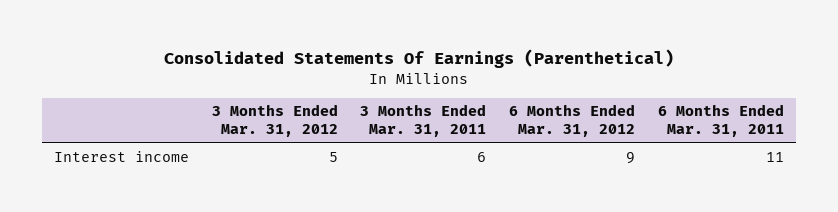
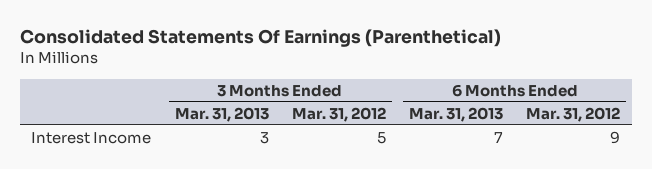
- | 3 Months Ended Mar. 31, 2012 | 3 Months Ended Mar. 31, 2011 | 6 Months Ended Mar. 31, 2012 | 6 Months Ended Mar. 31, 2011
+ | 3 Months Ended Mar. 31, 2013 | 3 Months Ended Mar. 31, 2012 | 6 Months Ended Mar. 31, 2013 | 6 Months Ended Mar. 31, 2012
- Interest income | 5 | 6 | 9 | 11
+ Interest Income | 3 | 5 | 7 | 9

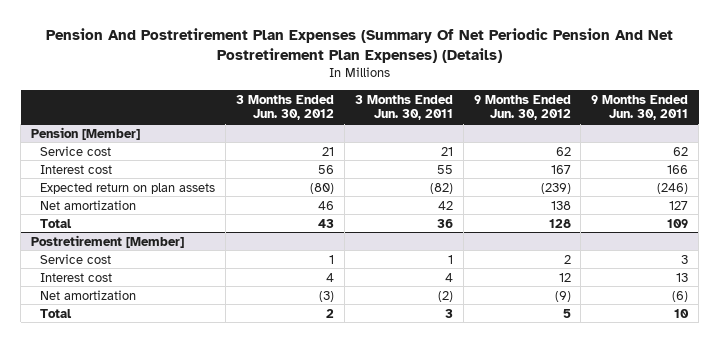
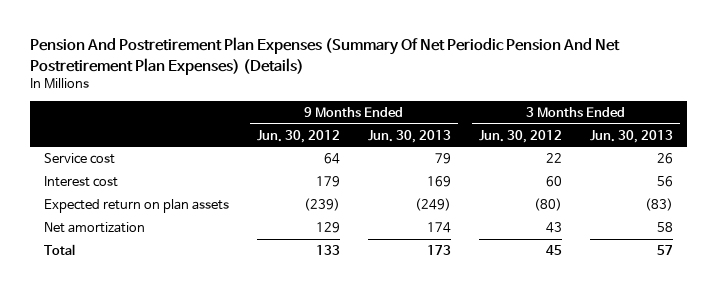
- | 3 Months Ended Jun. 30, 2012 | 3 Months Ended Jun. 30, 2011 | 9 Months Ended Jun. 30, 2012 | 9 Months Ended Jun. 30, 2011
+ | 9 Months Ended Jun. 30, 2012 | 9 Months Ended Jun. 30, 2013 | 3 Months Ended Jun. 30, 2012 | 3 Months Ended Jun. 30, 2013
- Pension [Member]
- Service cost | 21 | 21 | 62 | 62
- Interest cost | 56 | 55 | 167 | 166
+ Service cost | 64 | 79 | 22 | 26
+ Interest cost | 179 | 169 | 60 | 56
- Net amortization | 46 | 42 | 138 | 127
- Total | 43 | 36 | 128 | 109
- Postretirement [Member]
- Service cost | 1 | 1 | 2 | 3
- Interest cost | 4 | 4 | 12 | 13
- Net amortization | (3) | (2) | (9) | (6)
- Total | 2 | 3 | 5 | 10
+ Net amortization | 129 | 174 | 43 | 58
+ Total | 133 | 173 | 45 | 57

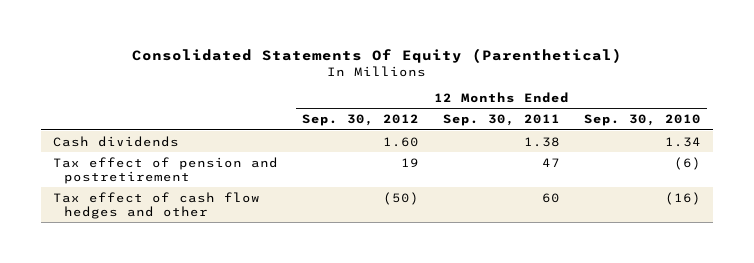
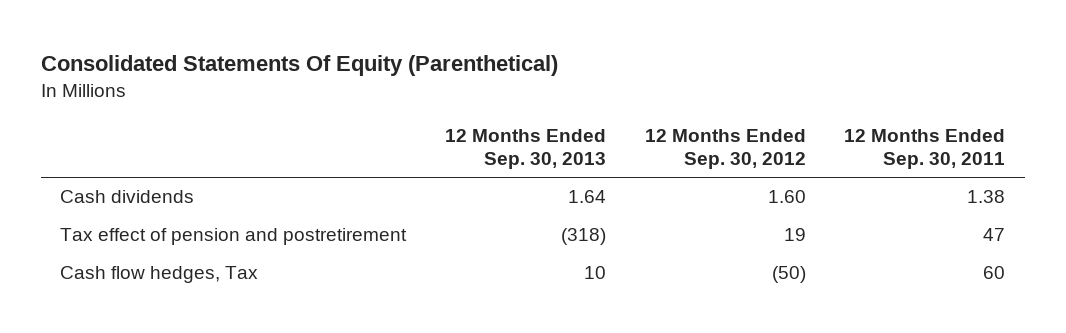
- | 12 Months Ended Sep. 30, 2012 | 12 Months Ended Sep. 30, 2011 | 12 Months Ended Sep. 30, 2010
+ | 12 Months Ended Sep. 30, 2013 | 12 Months Ended Sep. 30, 2012 | 12 Months Ended Sep. 30, 2011
- Tax effect of cash flow hedges and other | (50) | 60 | (16)
+ Cash flow hedges, Tax | 10 | (50) | 60

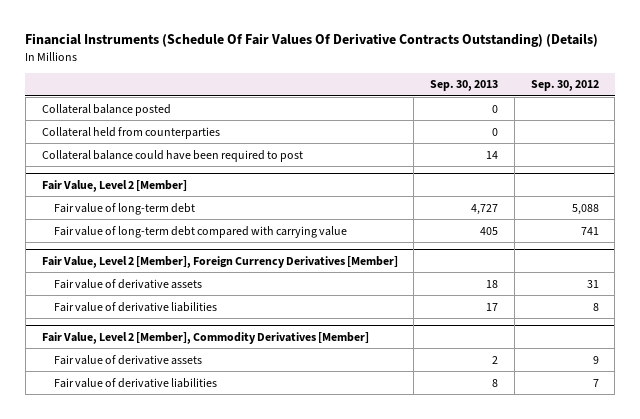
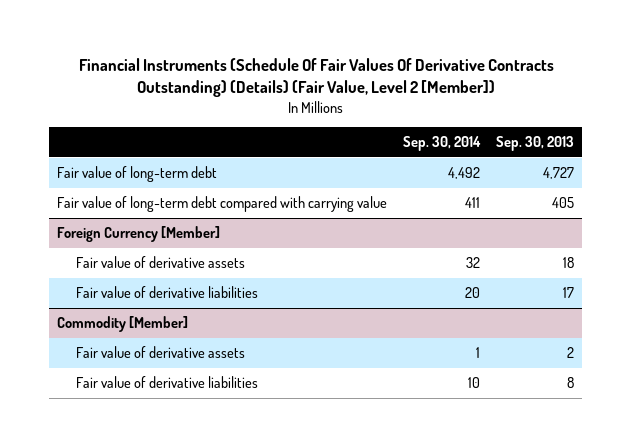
- Financial Instruments (Schedule Of Fair Values Of Derivative Contracts Outstanding) (Details)
+ Financial Instruments (Schedule Of Fair Values Of Derivative Contracts Outstanding) (Details) (Fair Value, Level 2 [Member])
- | Sep. 30, 2013 | Sep. 30, 2012
+ | Sep. 30, 2014 | Sep. 30, 2013
- Collateral balance posted | 0 |
- Collateral held from counterparties | 0 |
- Collateral balance could have been required to post | 14 |
- Fair Value, Level 2 [Member]
- Fair Value, Level 2 [Member], Foreign Currency Derivatives [Member]
+ Foreign Currency [Member]
- Fair Value, Level 2 [Member], Commodity Derivatives [Member]
+ Commodity [Member]

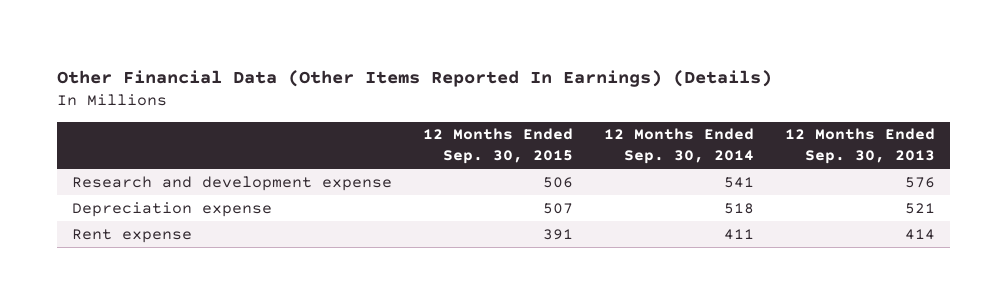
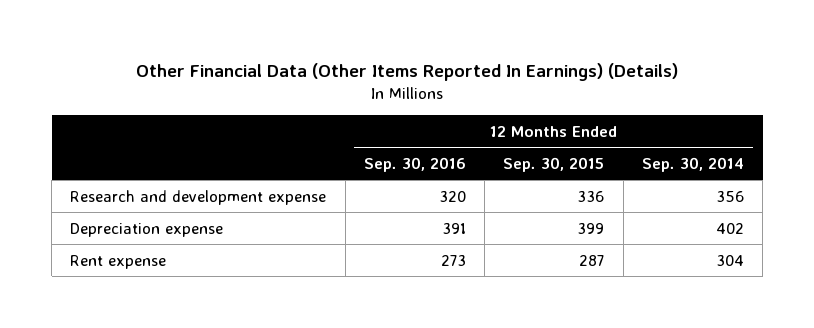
- | 12 Months Ended Sep. 30, 2015 | 12 Months Ended Sep. 30, 2014 | 12 Months Ended Sep. 30, 2013
+ | 12 Months Ended Sep. 30, 2016 | 12 Months Ended Sep. 30, 2015 | 12 Months Ended Sep. 30, 2014
- Research and development expense | 506 | 541 | 576
- Depreciation expense | 507 | 518 | 521
- Rent expense | 391 | 411 | 414
+ Research and development expense | 320 | 336 | 356
+ Depreciation expense | 391 | 399 | 402
+ Rent expense | 273 | 287 | 304

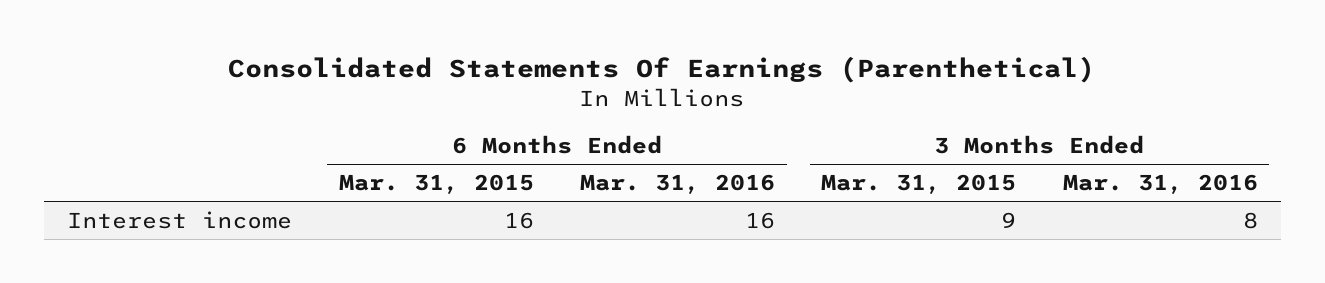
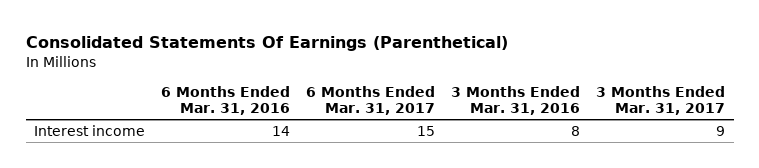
- | 6 Months Ended Mar. 31, 2015 | 6 Months Ended Mar. 31, 2016 | 3 Months Ended Mar. 31, 2015 | 3 Months Ended Mar. 31, 2016
+ | 6 Months Ended Mar. 31, 2016 | 6 Months Ended Mar. 31, 2017 | 3 Months Ended Mar. 31, 2016 | 3 Months Ended Mar. 31, 2017
- Interest income | 16 | 16 | 9 | 8
+ Interest income | 14 | 15 | 8 | 9

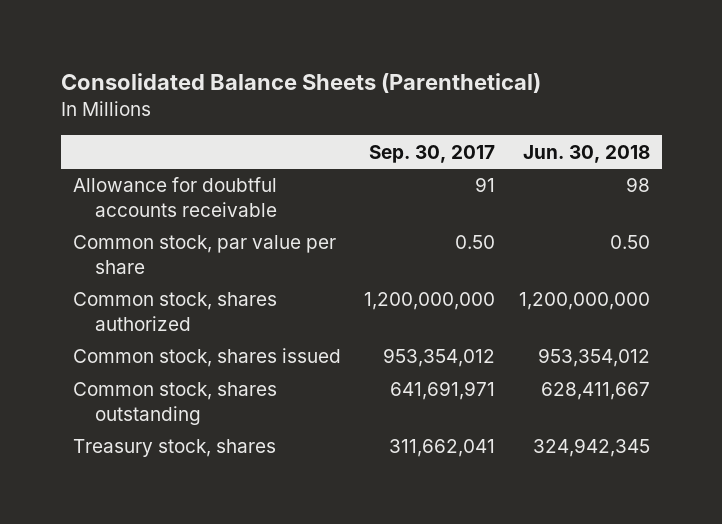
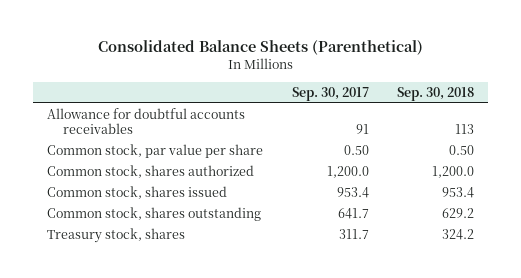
- | Sep. 30, 2017 | Jun. 30, 2018
+ | Sep. 30, 2017 | Sep. 30, 2018
- Allowance for doubtful accounts receivable | 91 | 98
+ Allowance for doubtful accounts receivables | 91 | 113
- Common stock, shares authorized | 1,200,000,000 | 1,200,000,000
- Common stock, shares issued | 953,354,012 | 953,354,012
- Common stock, shares outstanding | 641,691,971 | 628,411,667
- Treasury stock, shares | 311,662,041 | 324,942,345
+ Common stock, shares authorized | 1,200.0 | 1,200.0
+ Common stock, shares issued | 953.4 | 953.4
+ Common stock, shares outstanding | 641.7 | 629.2
+ Treasury stock, shares | 311.7 | 324.2

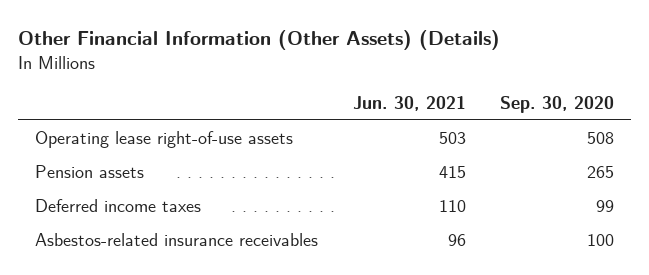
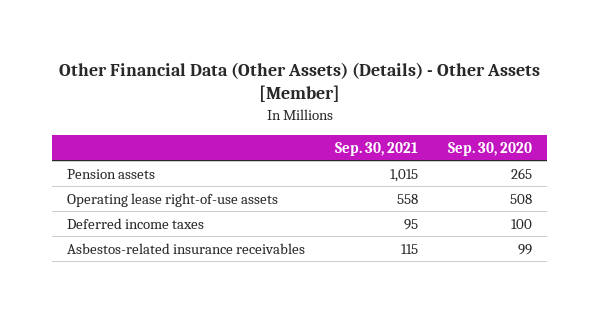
- Other Financial Information (Other Assets) (Details)
+ Other Financial Data (Other Assets) (Details) - Other Assets [Member]
- | Jun. 30, 2021 | Sep. 30, 2020
+ | Sep. 30, 2021 | Sep. 30, 2020
- Deferred income taxes | 110 | 99
- Asbestos-related insurance receivables | 96 | 100
moved down: Operating lease right-of-use assets | 558 | 508
+ Deferred income taxes | 95 | 100
+ Asbestos-related insurance receivables | 115 | 99

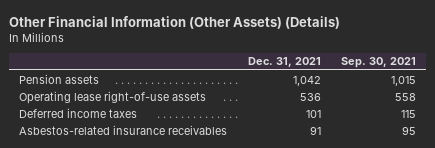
- Other Financial Data (Other Assets) (Details) - Other Assets [Member]
+ Other Financial Information (Other Assets) (Details)
- | Sep. 30, 2021 | Sep. 30, 2020
+ | Dec. 31, 2021 | Sep. 30, 2021
- Deferred income taxes | 95 | 100
- Asbestos-related insurance receivables | 115 | 99
+ Deferred income taxes | 101 | 115
+ Asbestos-related insurance receivables | 91 | 95

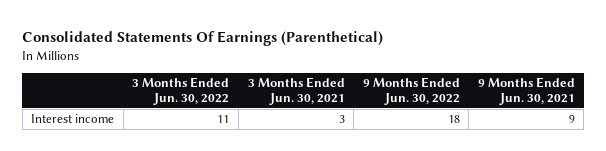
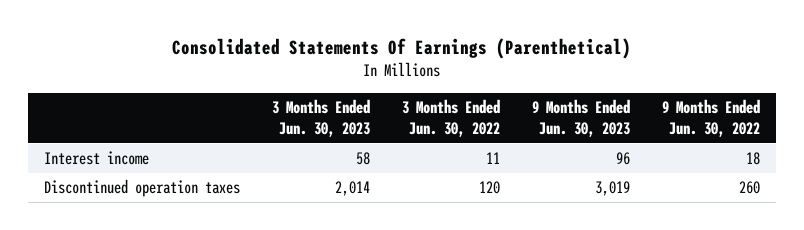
- | 3 Months Ended Jun. 30, 2022 | 3 Months Ended Jun. 30, 2021 | 9 Months Ended Jun. 30, 2022 | 9 Months Ended Jun. 30, 2021
+ | 3 Months Ended Jun. 30, 2023 | 3 Months Ended Jun. 30, 2022 | 9 Months Ended Jun. 30, 2023 | 9 Months Ended Jun. 30, 2022
+ Discontinued operation taxes | 2,014 | 120 | 3,019 | 260

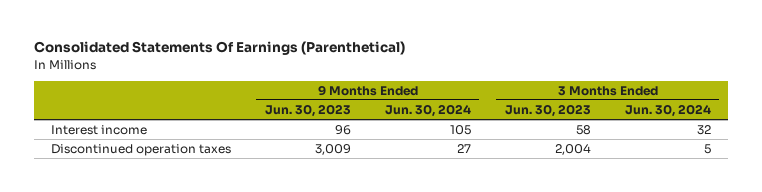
- | 3 Months Ended Jun. 30, 2023 | 3 Months Ended Jun. 30, 2022 | 9 Months Ended Jun. 30, 2023 | 9 Months Ended Jun. 30, 2022
+ | 9 Months Ended Jun. 30, 2023 | 9 Months Ended Jun. 30, 2024 | 3 Months Ended Jun. 30, 2023 | 3 Months Ended Jun. 30, 2024
- Discontinued operation taxes | 2,014 | 120 | 3,019 | 260
+ Discontinued operation taxes | 3,009 | 27 | 2,004 | 5

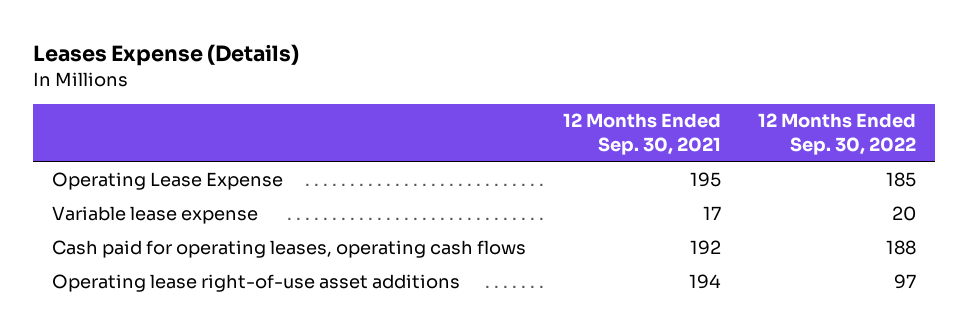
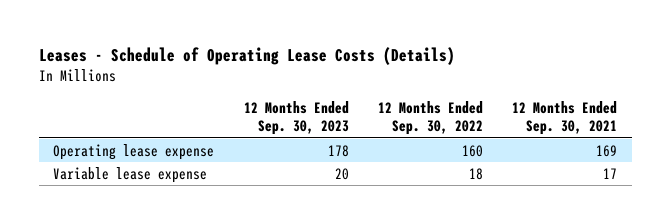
- Leases Expense (Details)
+ Leases - Schedule of Operating Lease Costs (Details)
- | 12 Months Ended Sep. 30, 2021 | 12 Months Ended Sep. 30, 2022
+ | 12 Months Ended Sep. 30, 2023 | 12 Months Ended Sep. 30, 2022 | 12 Months Ended Sep. 30, 2021
- Operating Lease Expense | 195 | 185
- Variable lease expense | 17 | 20
- Cash paid for operating leases, operating cash flows | 192 | 188
- Operating lease right-of-use asset additions | 194 | 97
+ Operating lease expense | 178 | 160 | 169
+ Variable lease expense | 20 | 18 | 17

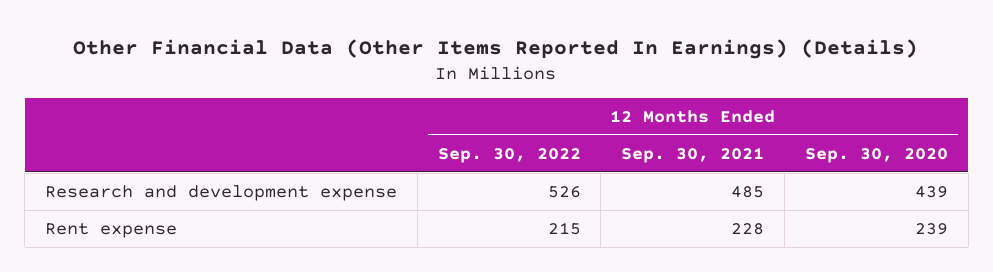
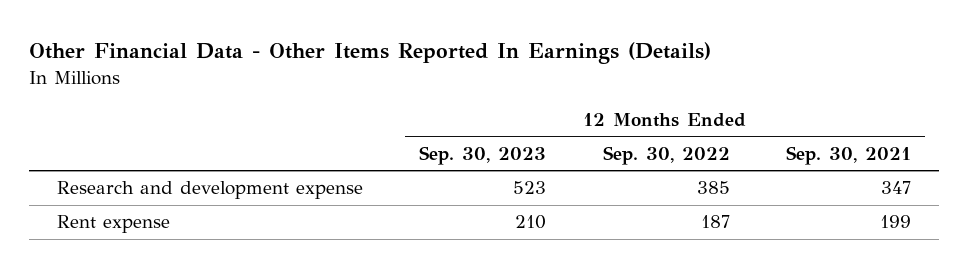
- Other Financial Data (Other Items Reported In Earnings) (Details)
+ Other Financial Data - Other Items Reported In Earnings (Details)
- | 12 Months Ended Sep. 30, 2022 | 12 Months Ended Sep. 30, 2021 | 12 Months Ended Sep. 30, 2020
+ | 12 Months Ended Sep. 30, 2023 | 12 Months Ended Sep. 30, 2022 | 12 Months Ended Sep. 30, 2021
- Research and development expense | 526 | 485 | 439
- Rent expense | 215 | 228 | 239
+ Research and development expense | 523 | 385 | 347
+ Rent expense | 210 | 187 | 199

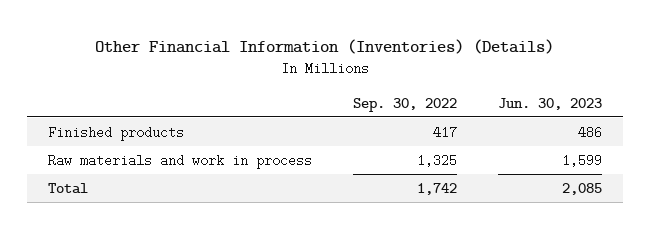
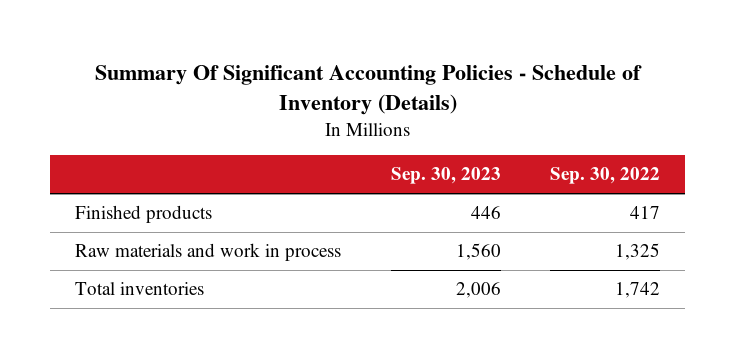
- Other Financial Information (Inventories) (Details)
+ Summary Of Significant Accounting Policies - Schedule of Inventory (Details)
- | Sep. 30, 2022 | Jun. 30, 2023
+ | Sep. 30, 2023 | Sep. 30, 2022
- Total | 1,742 | 2,085
+ Total inventories | 2,006 | 1,742

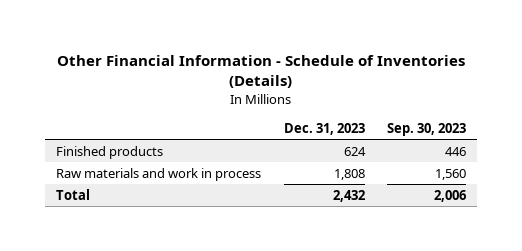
- Summary Of Significant Accounting Policies - Schedule of Inventory (Details)
+ Other Financial Information - Schedule of Inventories (Details)
- | Sep. 30, 2023 | Sep. 30, 2022
+ | Dec. 31, 2023 | Sep. 30, 2023
- Total inventories | 2,006 | 1,742
+ Total | 2,432 | 2,006

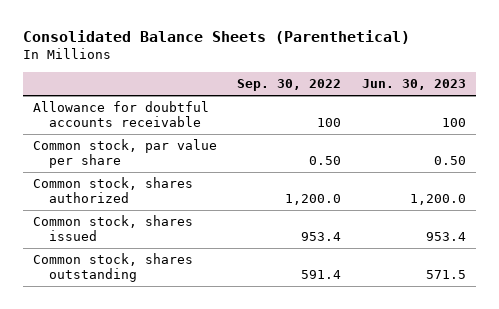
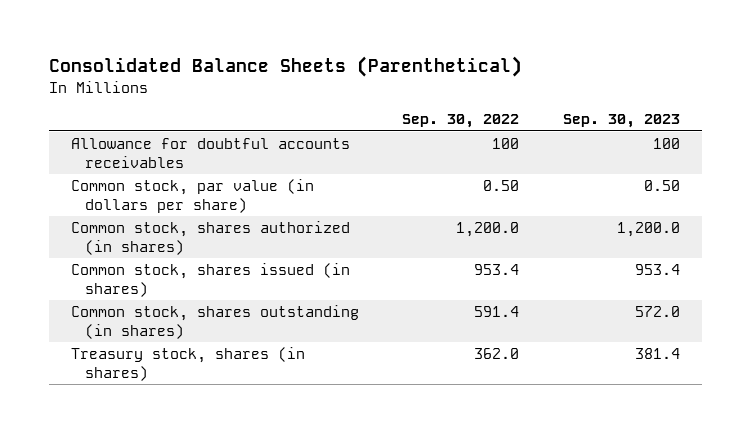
- | Sep. 30, 2022 | Jun. 30, 2023
+ | Sep. 30, 2022 | Sep. 30, 2023
- Allowance for doubtful accounts receivable | 100 | 100
- Common stock, par value per share | 0.50 | 0.50
- Common stock, shares authorized | 1,200.0 | 1,200.0
- Common stock, shares issued | 953.4 | 953.4
- Common stock, shares outstanding | 591.4 | 571.5
+ Allowance for doubtful accounts receivables | 100 | 100
+ Common stock, par value (in dollars per share) | 0.50 | 0.50
+ Common stock, shares authorized (in shares) | 1,200.0 | 1,200.0
+ Common stock, shares issued (in shares) | 953.4 | 953.4
+ Common stock, shares outstanding (in shares) | 591.4 | 572.0
+ Treasury stock, shares (in shares) | 362.0 | 381.4

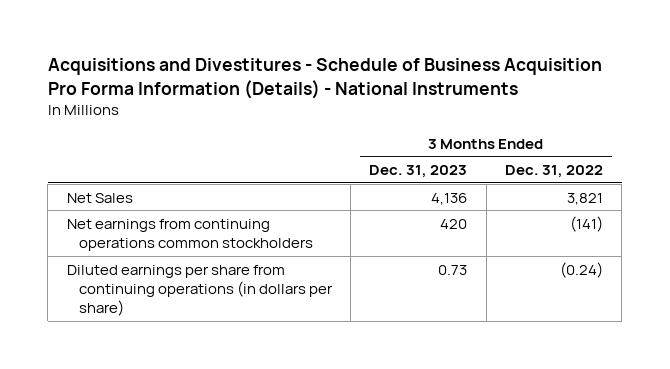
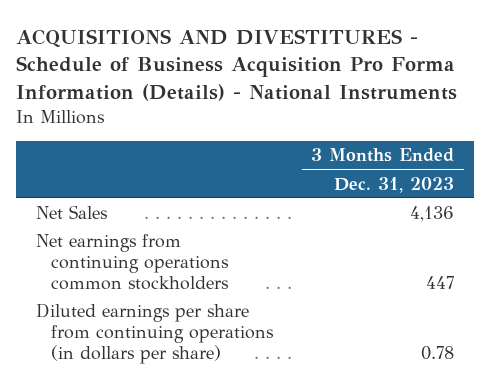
- Acquisitions and Divestitures - Schedule of Business Acquisition Pro Forma Information (Details) - National Instruments
+ ACQUISITIONS AND DIVESTITURES - Schedule of Business Acquisition Pro Forma Information (Details) - National Instruments
- | 3 Months Ended Dec. 31, 2023 | 3 Months Ended Dec. 31, 2022
+ | 3 Months Ended Dec. 31, 2023
- Net earnings from continuing operations common stockholders | 420 | (141)
- Diluted earnings per share from continuing operations (in dollars per share) | 0.73 | (0.24)
+ Net earnings from continuing operations common stockholders | 447
+ Diluted earnings per share from continuing operations (in dollars per share) | 0.78

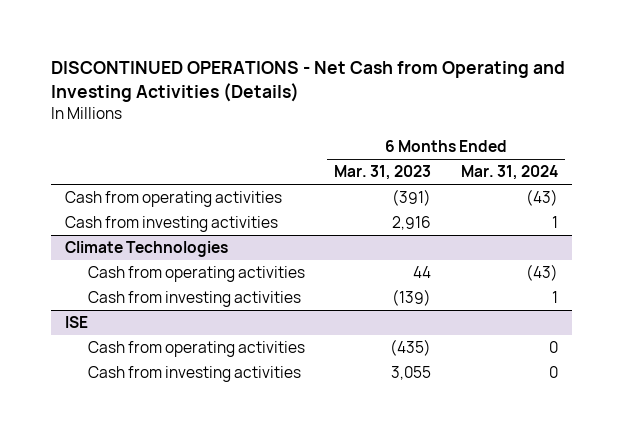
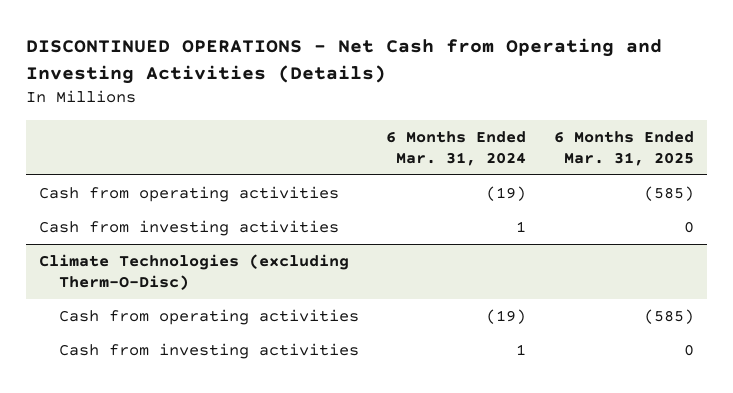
- | 6 Months Ended Mar. 31, 2023 | 6 Months Ended Mar. 31, 2024
+ | 6 Months Ended Mar. 31, 2024 | 6 Months Ended Mar. 31, 2025
- Cash from operating activities | (391) | (43)
+ Cash from operating activities | (19) | (585)
- Climate Technologies
- Cash from operating activities | 44 | (43)
+ Climate Technologies (excluding Therm-O-Disc)
+ Cash from operating activities | (19) | (585)
- ISE
- Cash from operating activities | (435) | 0
- Cash from investing activities | 3,055 | 0

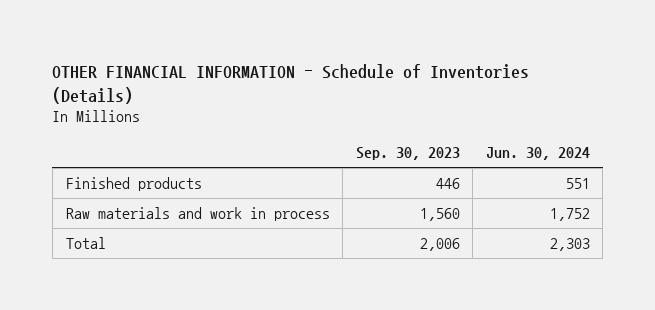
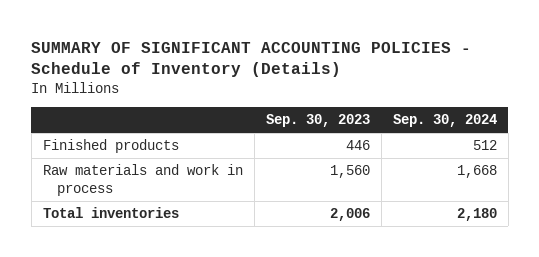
- OTHER FINANCIAL INFORMATION - Schedule of Inventories (Details)
+ SUMMARY OF SIGNIFICANT ACCOUNTING POLICIES - Schedule of Inventory (Details)
- | Sep. 30, 2023 | Jun. 30, 2024
+ | Sep. 30, 2023 | Sep. 30, 2024
- Total | 2,006 | 2,303
+ Total inventories | 2,006 | 2,180

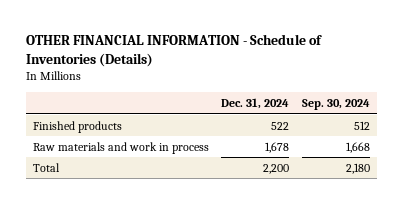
- SUMMARY OF SIGNIFICANT ACCOUNTING POLICIES - Schedule of Inventory (Details)
+ OTHER FINANCIAL INFORMATION - Schedule of Inventories (Details)
- | Sep. 30, 2023 | Sep. 30, 2024
+ | Dec. 31, 2024 | Sep. 30, 2024
- Total inventories | 2,006 | 2,180
+ Total | 2,200 | 2,180

